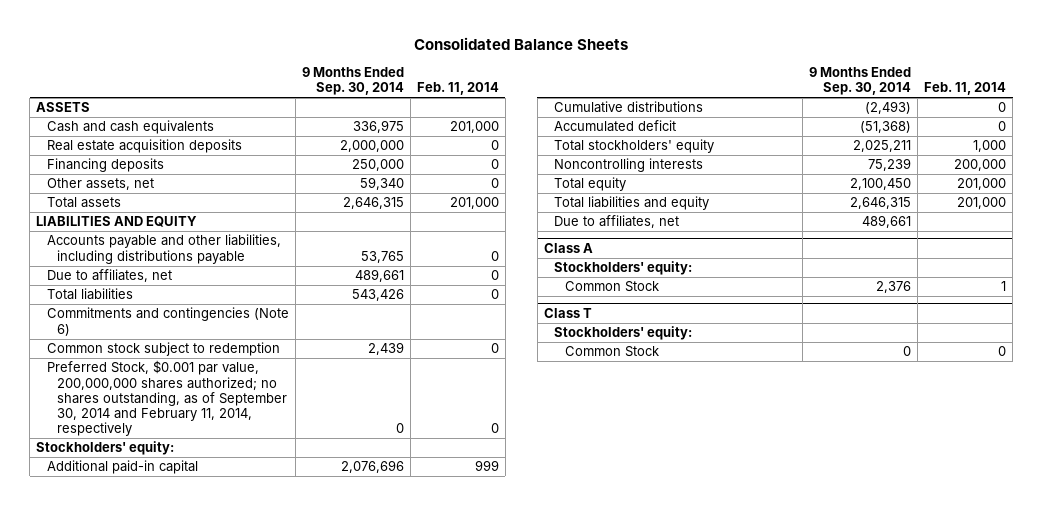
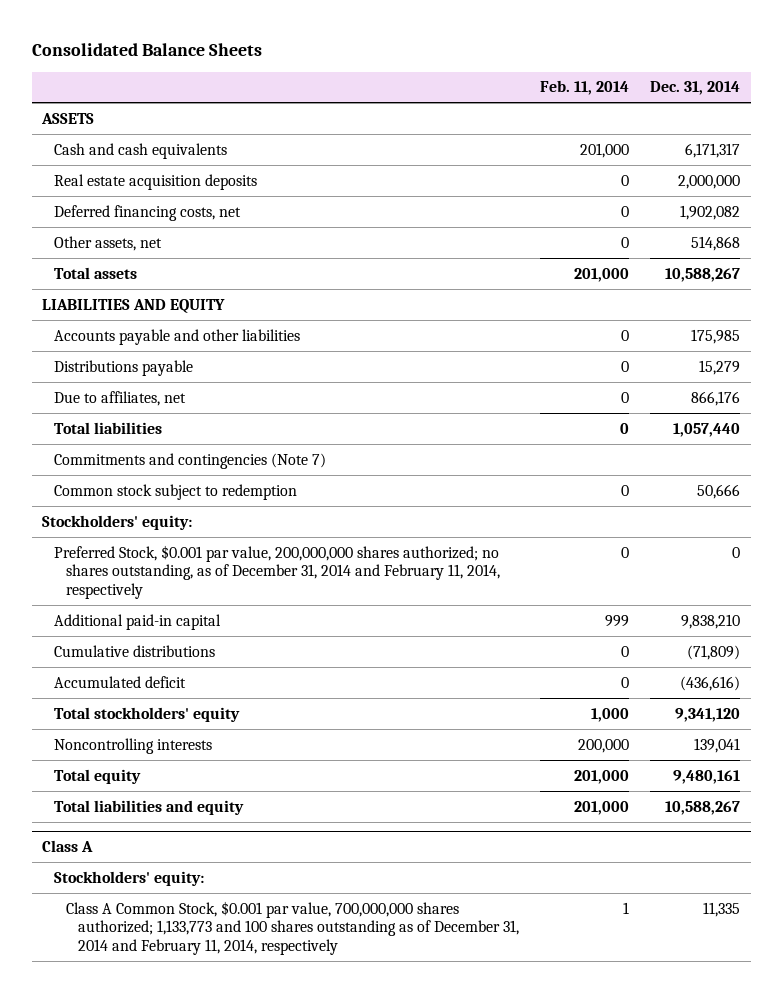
- | 9 Months Ended Sep. 30, 2014 | Feb. 11, 2014
+ | Feb. 11, 2014 | Dec. 31, 2014
- Financing deposits | 250,000 | 0
+ Deferred financing costs, net | 0 | 1,902,082
- Accounts payable and other liabilities, including distributions payable | 53,765 | 0
+ Accounts payable and other liabilities | 0 | 175,985
+ Distributions payable | 0 | 15,279
- Commitments and contingencies (Note 6)
+ Commitments and contingencies (Note 7)
- Preferred Stock, $0.001 par value, 200,000,000 shares authorized; no shares outstanding, as of September 30, 2014 and February 11, 2014, respectively | 0 | 0
+ Preferred Stock, $0.001 par value, 200,000,000 shares authorized; no shares outstanding, as of December 31, 2014 and February 11, 2014, respectively | 0 | 0
- Due to affiliates, net | 489,661 |
@ Class A
- Common Stock | 2,376 | 1
- Class T
- Stockholders' equity:
- Common Stock | 0 | 0
@ Class A
+ Class A Common Stock, $0.001 par value, 700,000,000 shares authorized; 1,133,773 and 100 shares outstanding as of December 31, 2014 and February 11, 2014, respectively | 1 | 11,335

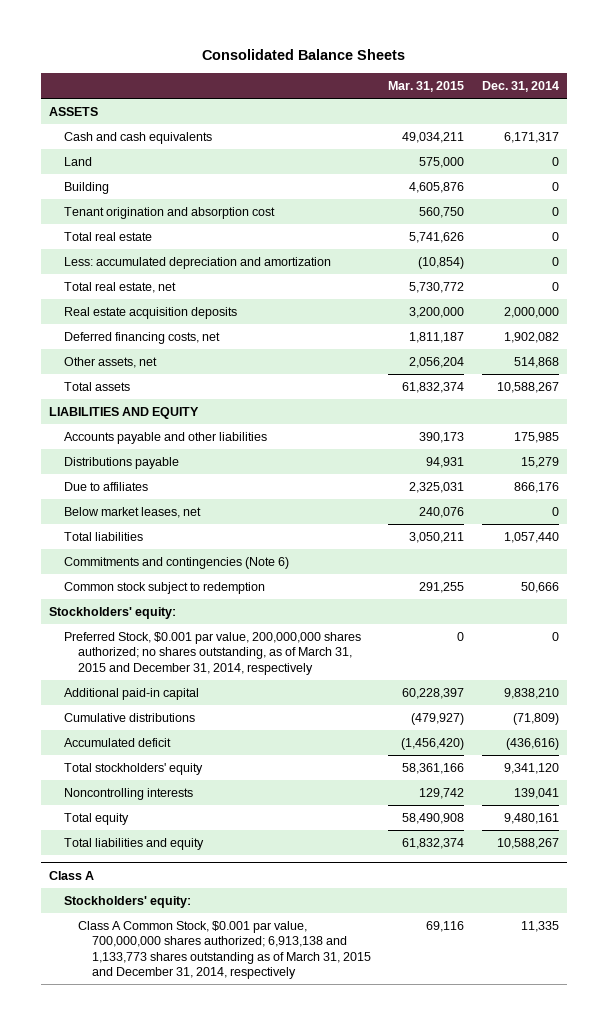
- | Feb. 11, 2014 | Dec. 31, 2014
+ | Mar. 31, 2015 | Dec. 31, 2014
+ Land | 575,000 | 0
+ Building | 4,605,876 | 0
+ Tenant origination and absorption cost | 560,750 | 0
+ Total real estate | 5,741,626 | 0
+ Less: accumulated depreciation and amortization | (10,854) | 0
+ Total real estate, net | 5,730,772 | 0
- Due to affiliates, net | 0 | 866,176
+ Due to affiliates | 2,325,031 | 866,176
+ Below market leases, net | 240,076 | 0
- Commitments and contingencies (Note 7)
+ Commitments and contingencies (Note 6)
- Preferred Stock, $0.001 par value, 200,000,000 shares authorized; no shares outstanding, as of December 31, 2014 and February 11, 2014, respectively | 0 | 0
+ Preferred Stock, $0.001 par value, 200,000,000 shares authorized; no shares outstanding, as of March 31, 2015 and December 31, 2014, respectively | 0 | 0
@ Class A
- Class A Common Stock, $0.001 par value, 700,000,000 shares authorized; 1,133,773 and 100 shares outstanding as of December 31, 2014 and February 11, 2014, respectively | 1 | 11,335
+ Class A Common Stock, $0.001 par value, 700,000,000 shares authorized; 6,913,138 and 1,133,773 shares outstanding as of March 31, 2015 and December 31, 2014, respectively | 69,116 | 11,335

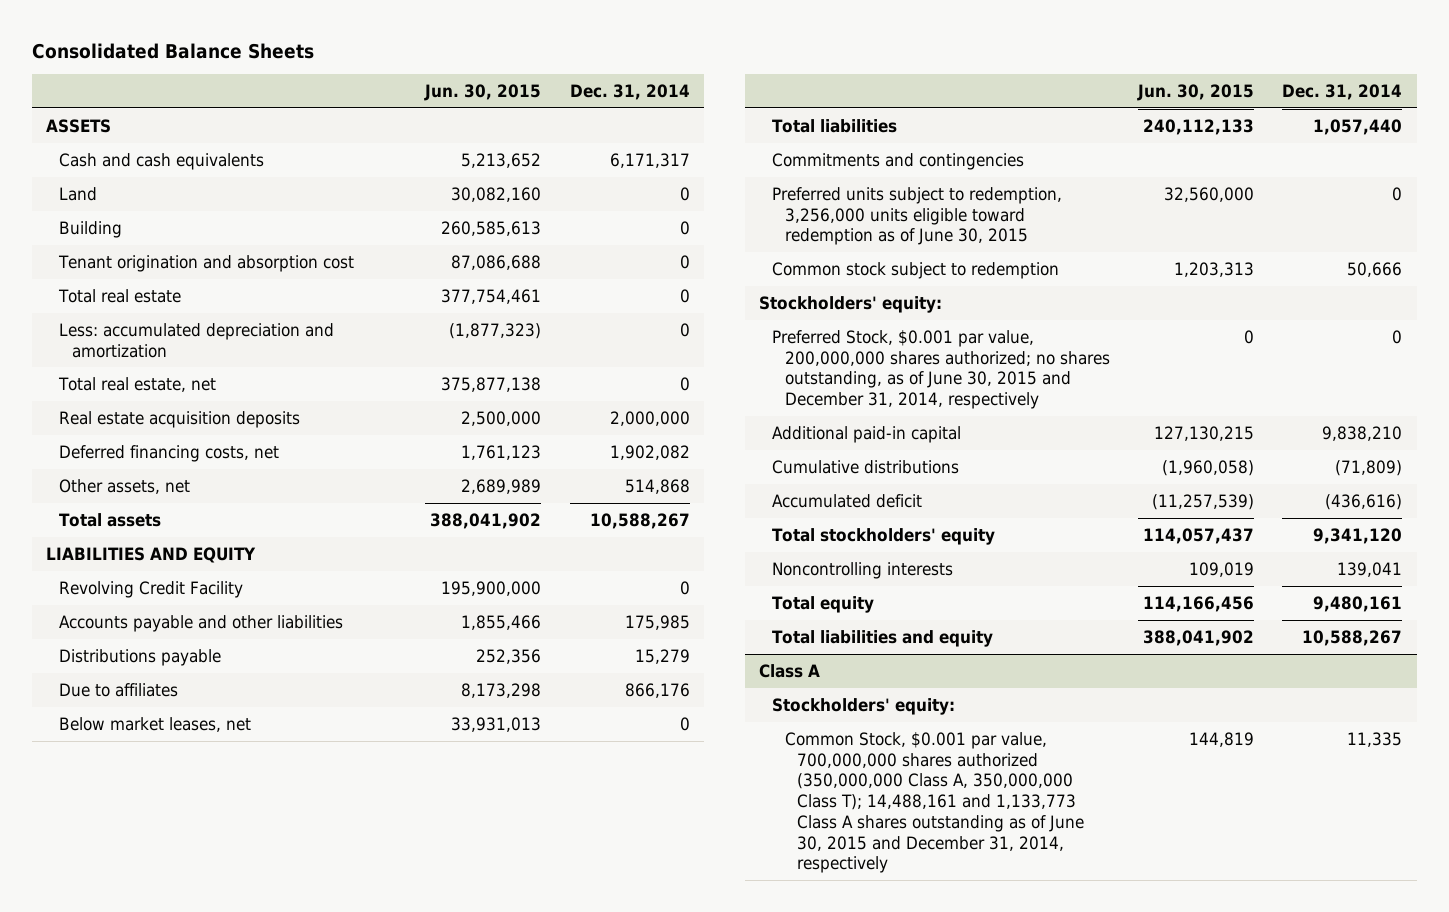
- | Mar. 31, 2015 | Dec. 31, 2014
+ | Jun. 30, 2015 | Dec. 31, 2014
+ Revolving Credit Facility | 195,900,000 | 0
- Commitments and contingencies (Note 6)
+ Commitments and contingencies
+ Preferred units subject to redemption, 3,256,000 units eligible toward redemption as of June 30, 2015 | 32,560,000 | 0
- Preferred Stock, $0.001 par value, 200,000,000 shares authorized; no shares outstanding, as of March 31, 2015 and December 31, 2014, respectively | 0 | 0
+ Preferred Stock, $0.001 par value, 200,000,000 shares authorized; no shares outstanding, as of June 30, 2015 and December 31, 2014, respectively | 0 | 0
@ Class A
- Class A Common Stock, $0.001 par value, 700,000,000 shares authorized; 6,913,138 and 1,133,773 shares outstanding as of March 31, 2015 and December 31, 2014, respectively | 69,116 | 11,335
+ Common Stock, $0.001 par value, 700,000,000 shares authorized (350,000,000 Class A, 350,000,000 Class T); 14,488,161 and 1,133,773 Class A shares outstanding as of June 30, 2015 and December 31, 2014, respectively | 144,819 | 11,335

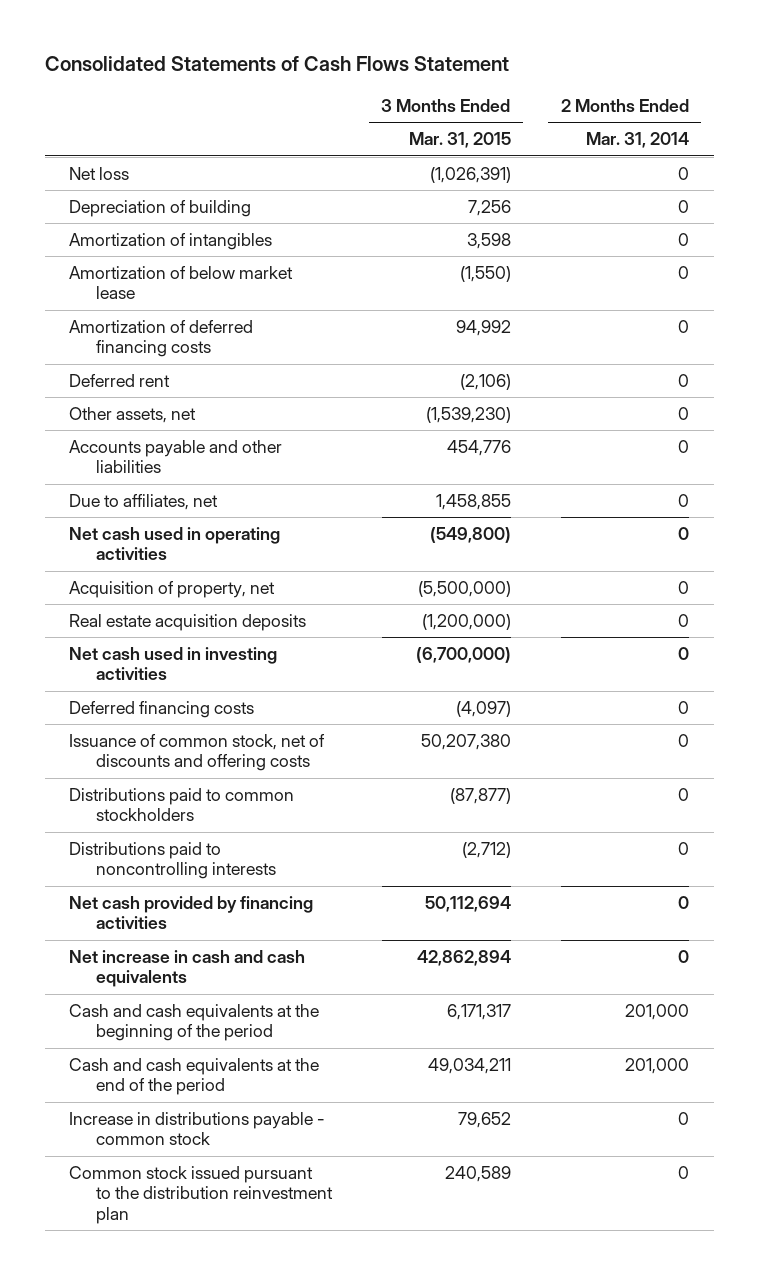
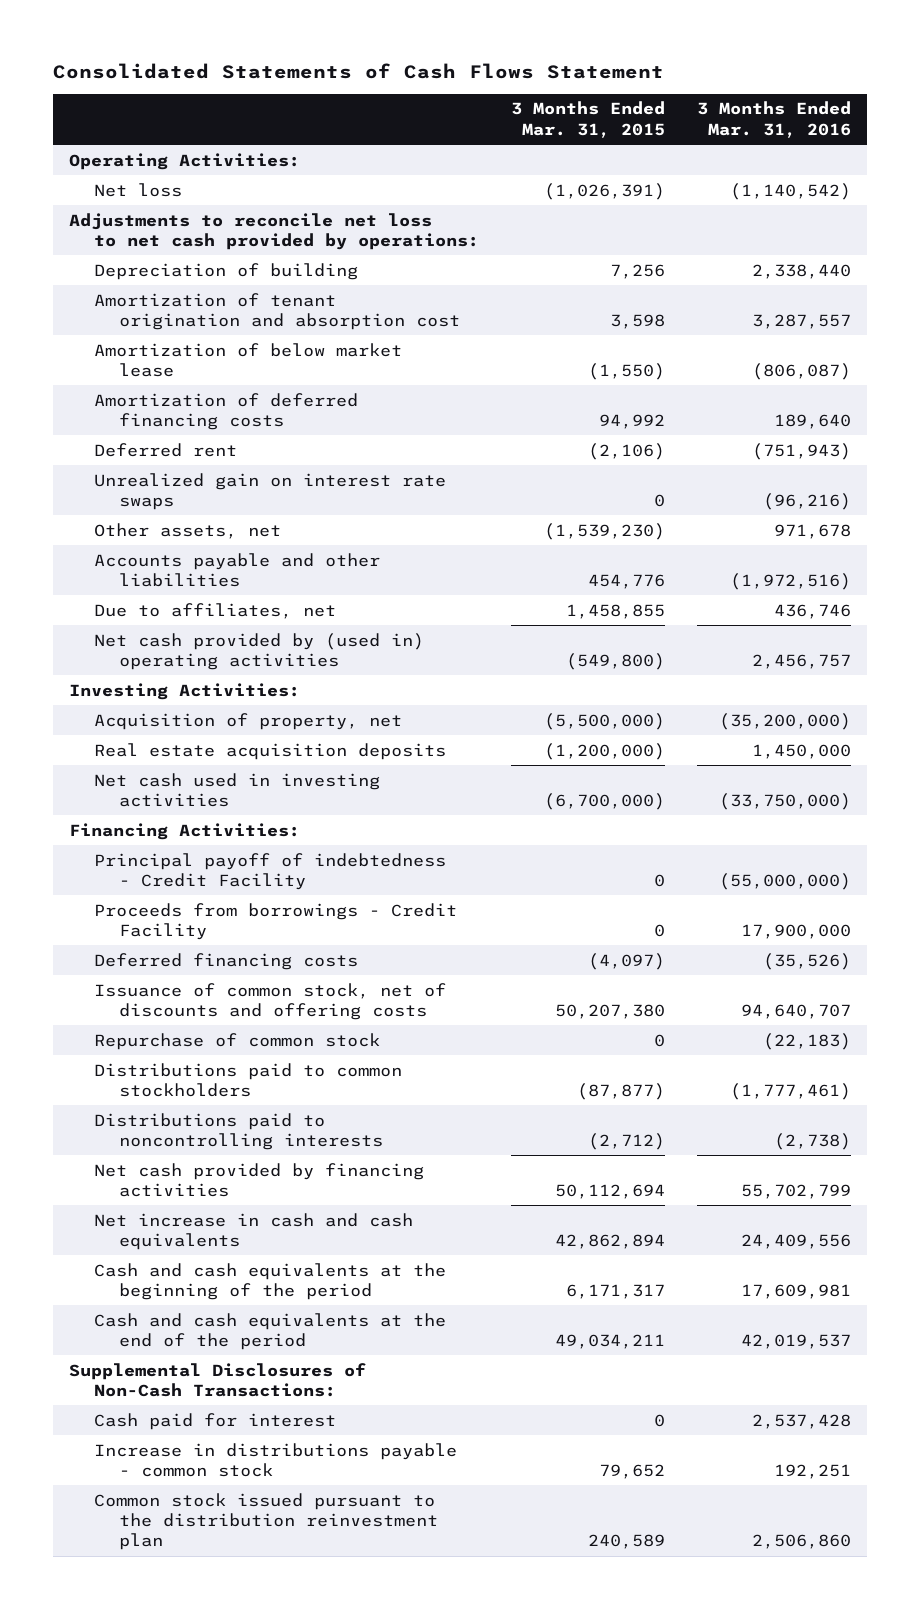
- | 3 Months Ended Mar. 31, 2015 | 2 Months Ended Mar. 31, 2014
+ | 3 Months Ended Mar. 31, 2015 | 3 Months Ended Mar. 31, 2016
+ Operating Activities:
+ Adjustments to reconcile net loss to net cash provided by operations:
- Amortization of intangibles | 3,598 | 0
+ Amortization of tenant origination and absorption cost | 3,598 | 3,287,557
+ Unrealized gain on interest rate swaps | 0 | (96,216)
- Net cash used in operating activities | (549,800) | 0
+ Net cash provided by (used in) operating activities | (549,800) | 2,456,757
+ Investing Activities:
+ Financing Activities:
+ Principal payoff of indebtedness - Credit Facility | 0 | (55,000,000)
+ Proceeds from borrowings - Credit Facility | 0 | 17,900,000
+ Repurchase of common stock | 0 | (22,183)
+ Supplemental Disclosures of Non-Cash Transactions:
+ Cash paid for interest | 0 | 2,537,428

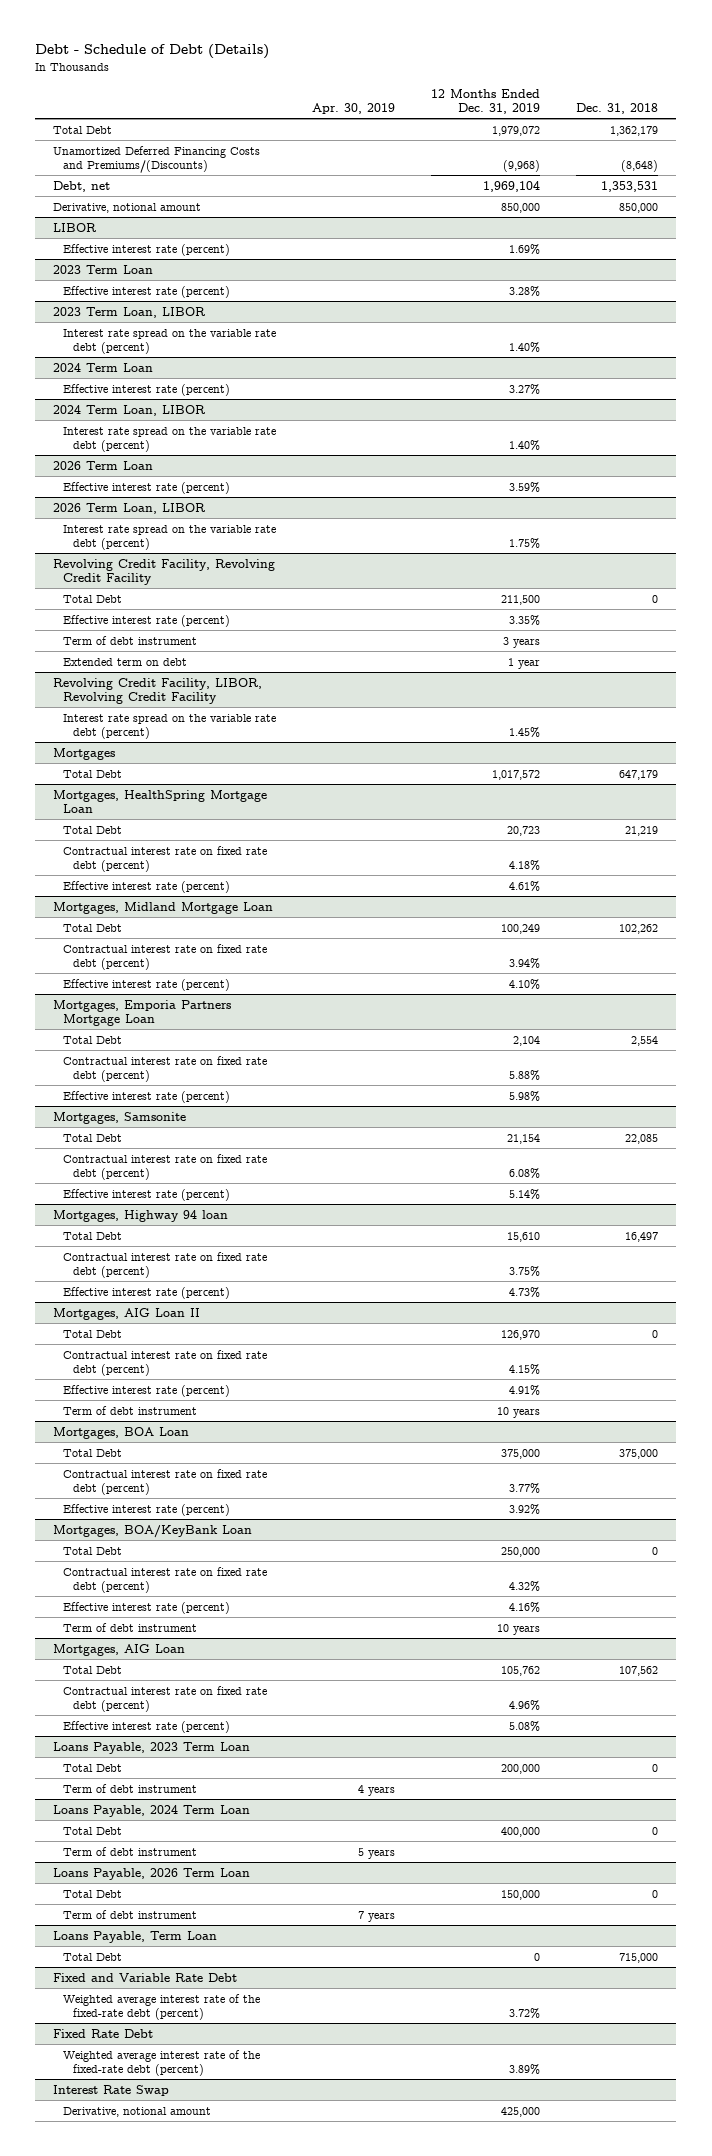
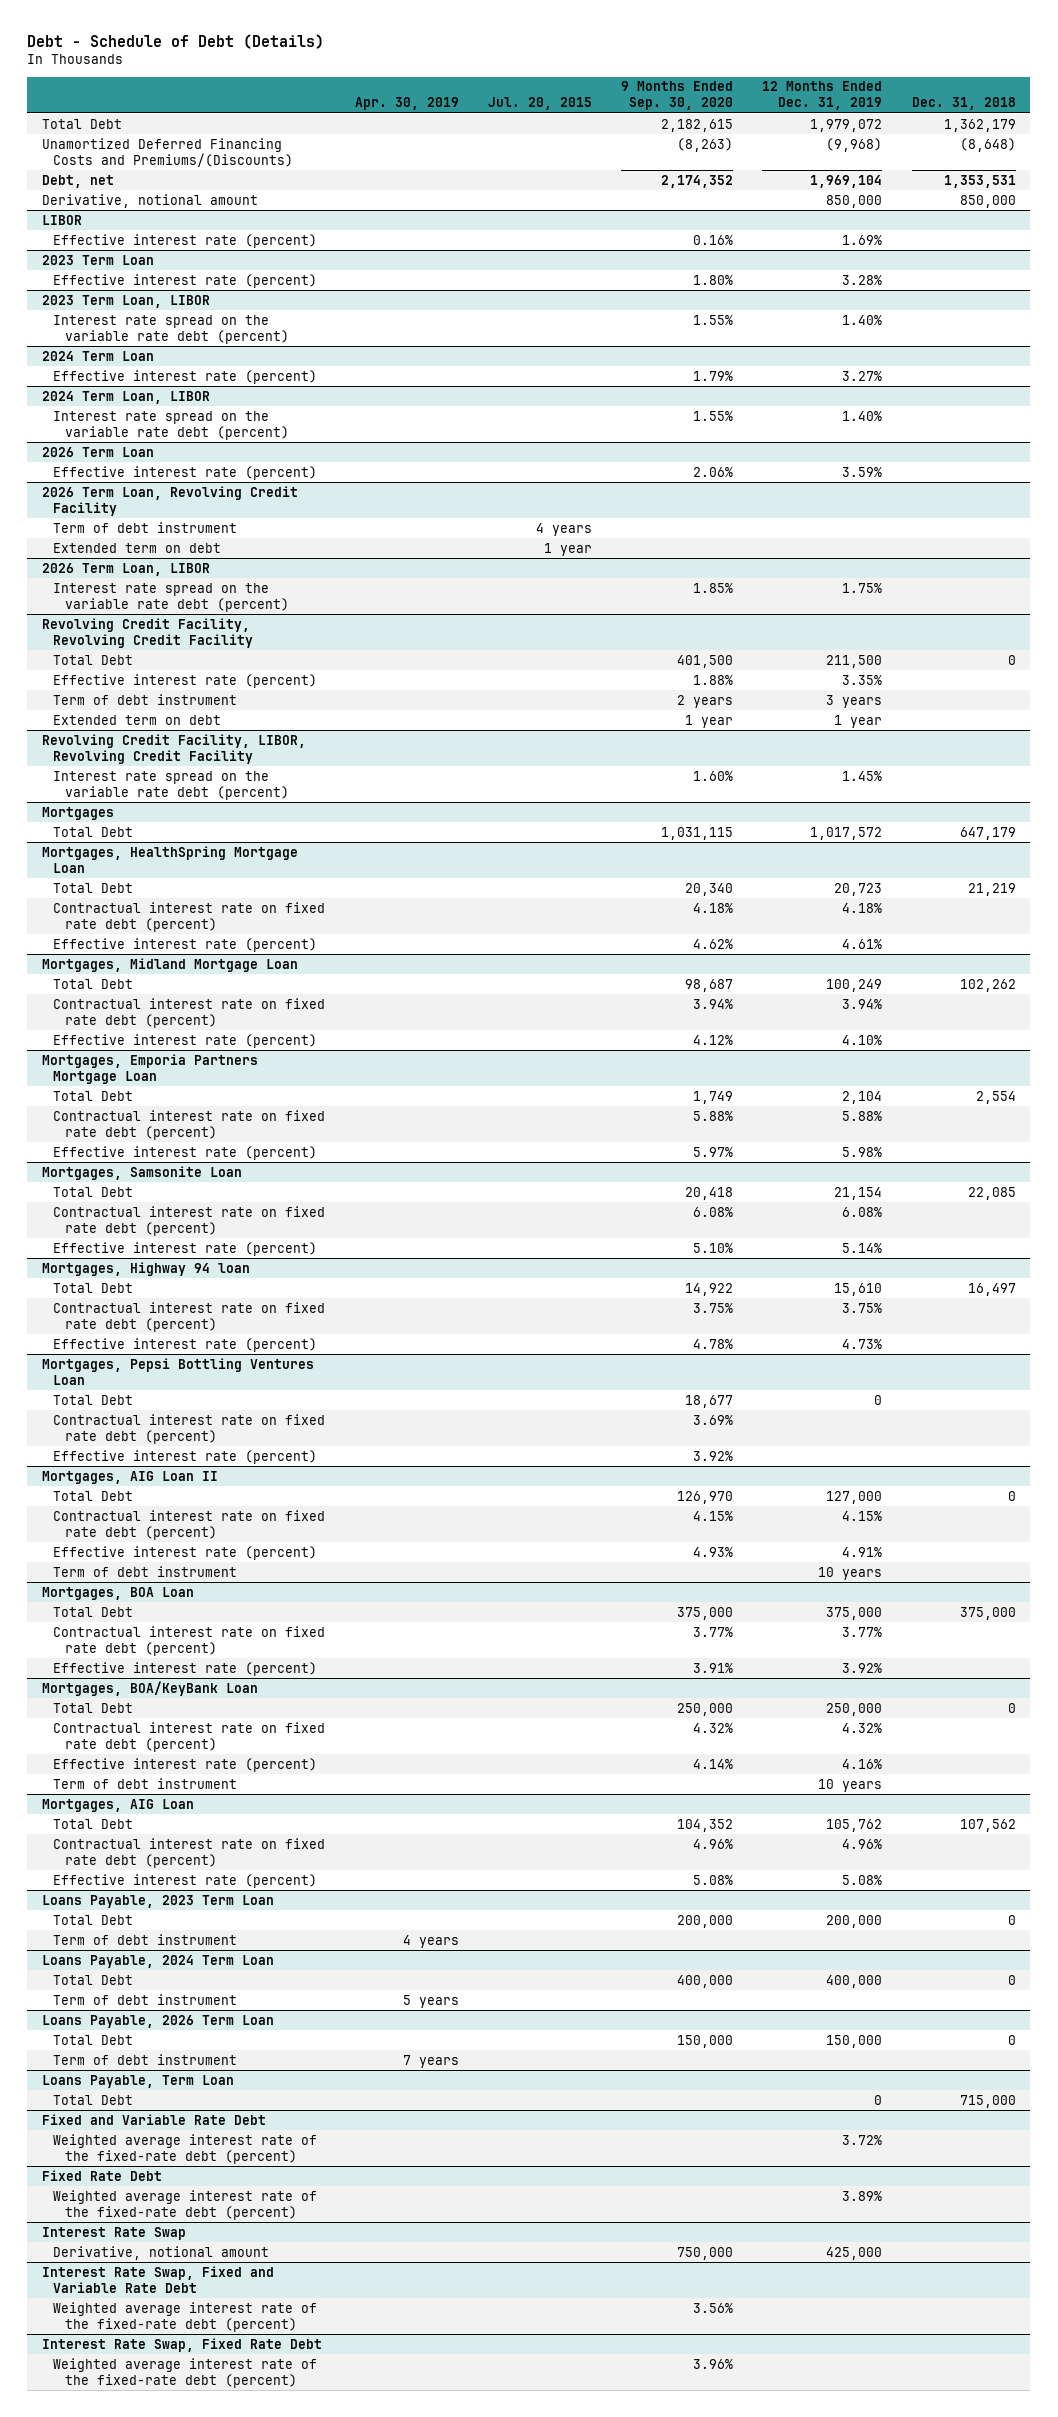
- | Apr. 30, 2019 | 12 Months Ended Dec. 31, 2019 | Dec. 31, 2018
+ | Apr. 30, 2019 | Jul. 20, 2015 | 9 Months Ended Sep. 30, 2020 | 12 Months Ended Dec. 31, 2019 | Dec. 31, 2018
+ 2026 Term Loan, Revolving Credit Facility
+ Term of debt instrument | | 4 years | | |
+ Extended term on debt | | 1 year | | |
- Mortgages, Samsonite
+ Mortgages, Samsonite Loan
+ Mortgages, Pepsi Bottling Ventures Loan
+ Total Debt | | | 18,677 | 0 |
+ Contractual interest rate on fixed rate debt (percent) | | | 3.69% | |
+ Effective interest rate (percent) | | | 3.92% | |
@ Mortgages, AIG Loan II
- Total Debt | | 126,970 | 0
+ Total Debt | | | 126,970 | 127,000 | 0
+ Interest Rate Swap, Fixed and Variable Rate Debt
+ Weighted average interest rate of the fixed-rate debt (percent) | | | 3.56% | |
+ Interest Rate Swap, Fixed Rate Debt
+ Weighted average interest rate of the fixed-rate debt (percent) | | | 3.96% | |

